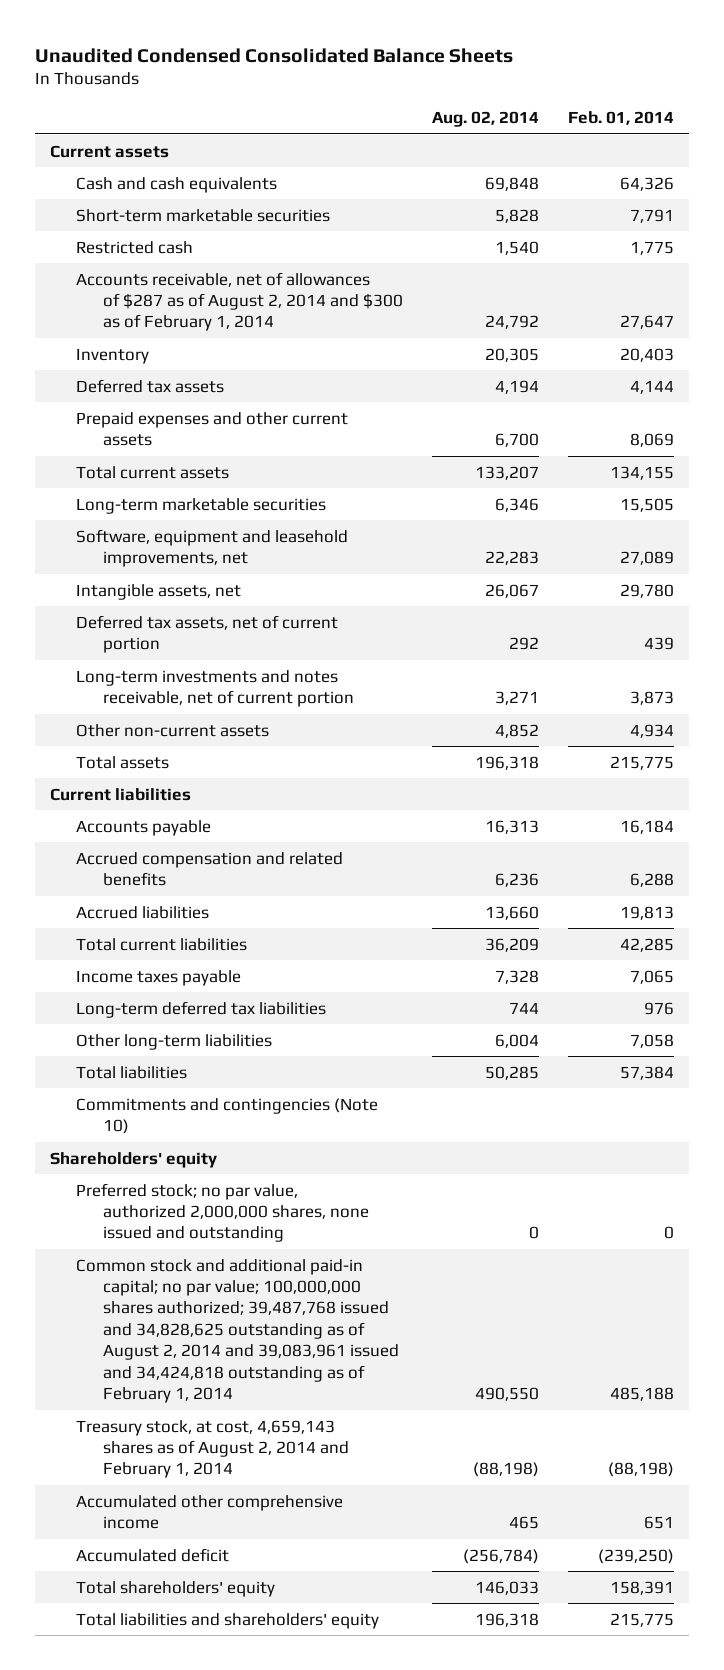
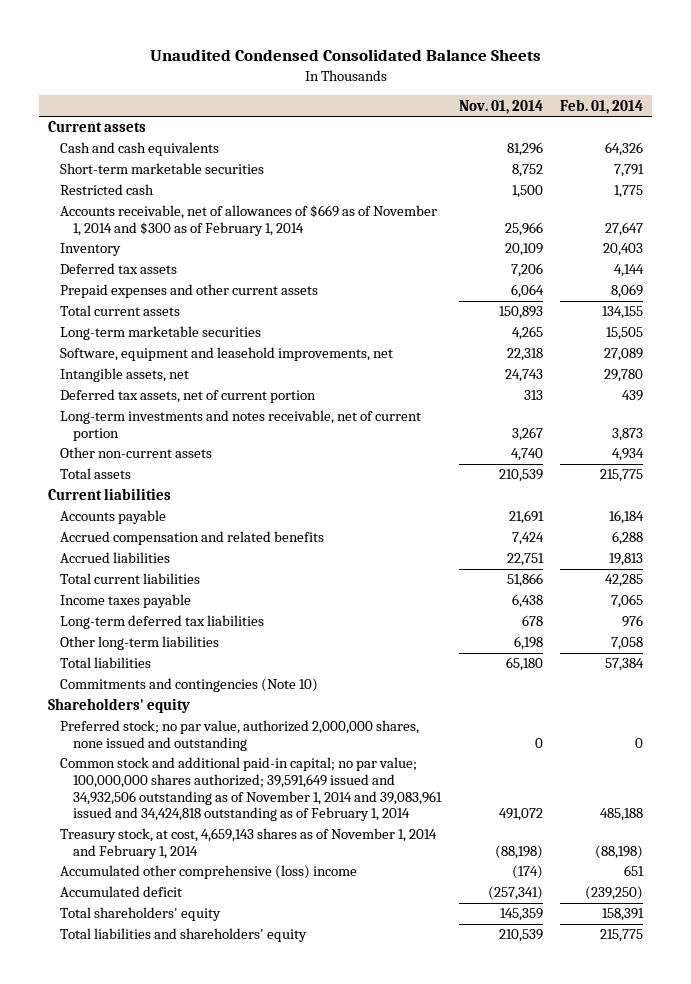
- | Aug. 02, 2014 | Feb. 01, 2014
+ | Nov. 01, 2014 | Feb. 01, 2014
- Accounts receivable, net of allowances of $287 as of August 2, 2014 and $300 as of February 1, 2014 | 24,792 | 27,647
+ Accounts receivable, net of allowances of $669 as of November 1, 2014 and $300 as of February 1, 2014 | 25,966 | 27,647
- Common stock and additional paid-in capital; no par value; 100,000,000 shares authorized; 39,487,768 issued and 34,828,625 outstanding as of August 2, 2014 and 39,083,961 issued and 34,424,818 outstanding as of February 1, 2014 | 490,550 | 485,188
- Treasury stock, at cost, 4,659,143 shares as of August 2, 2014 and February 1, 2014 | (88,198) | (88,198)
- Accumulated other comprehensive income | 465 | 651
+ Common stock and additional paid-in capital; no par value; 100,000,000 shares authorized; 39,591,649 issued and 34,932,506 outstanding as of November 1, 2014 and 39,083,961 issued and 34,424,818 outstanding as of February 1, 2014 | 491,072 | 485,188
+ Treasury stock, at cost, 4,659,143 shares as of November 1, 2014 and February 1, 2014 | (88,198) | (88,198)
+ Accumulated other comprehensive (loss) income | (174) | 651

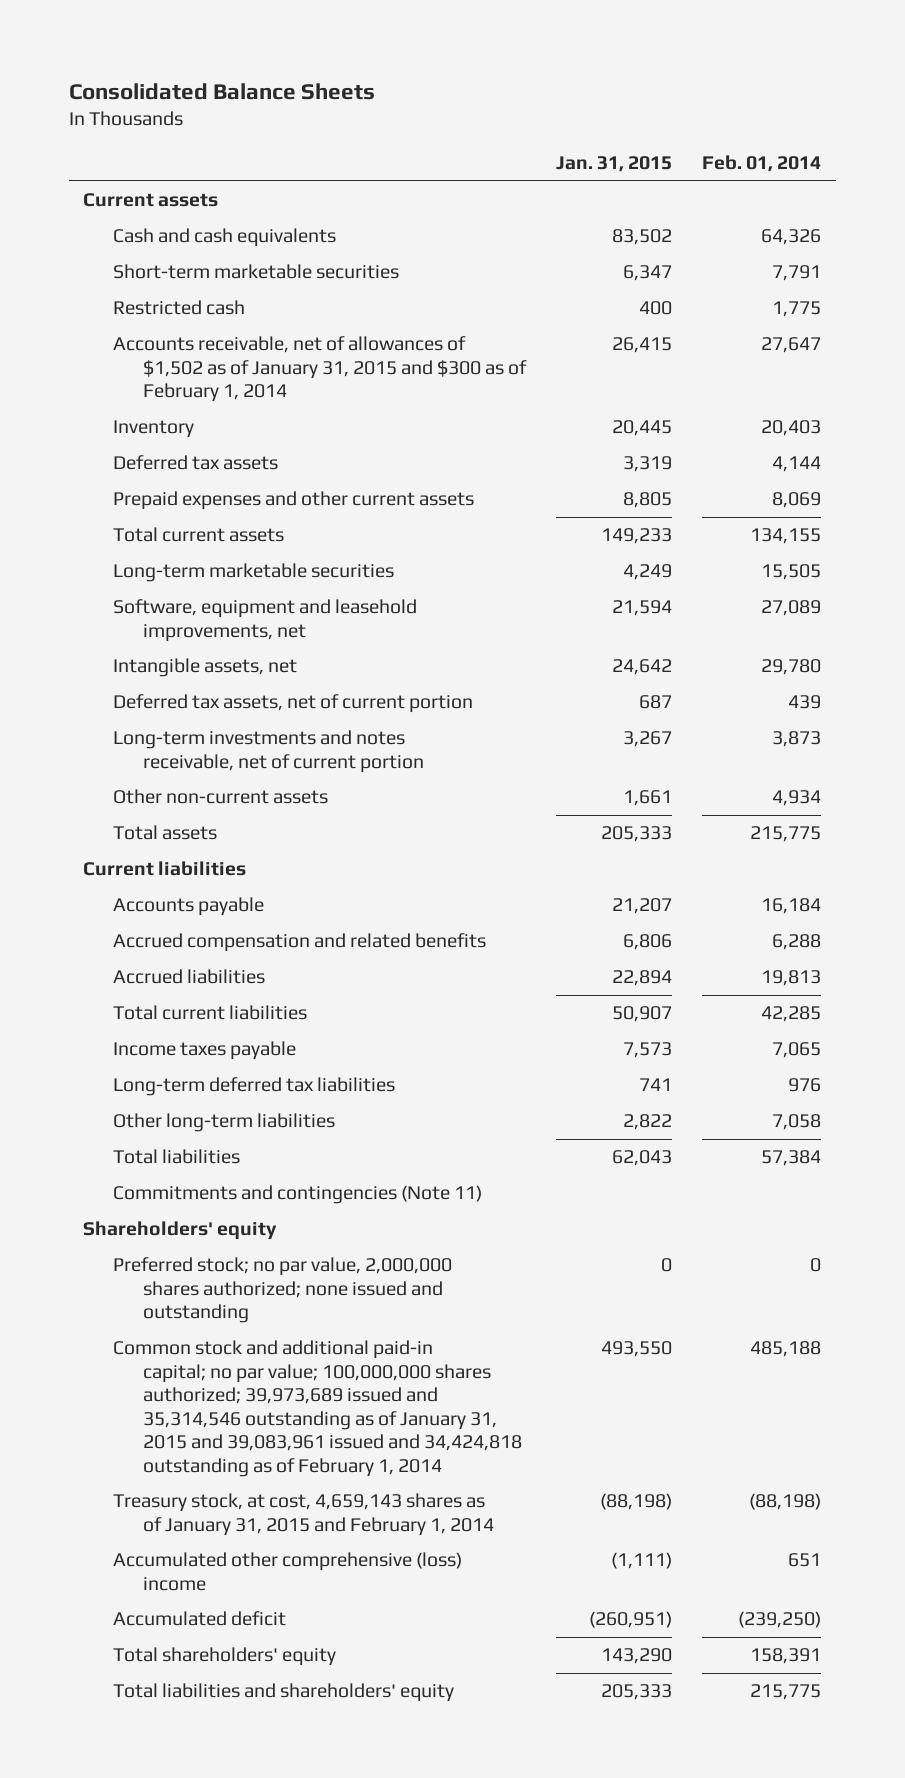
- Unaudited Condensed Consolidated Balance Sheets
+ Consolidated Balance Sheets
- | Nov. 01, 2014 | Feb. 01, 2014
+ | Jan. 31, 2015 | Feb. 01, 2014
- Accounts receivable, net of allowances of $669 as of November 1, 2014 and $300 as of February 1, 2014 | 25,966 | 27,647
+ Accounts receivable, net of allowances of $1,502 as of January 31, 2015 and $300 as of February 1, 2014 | 26,415 | 27,647
- Commitments and contingencies (Note 10)
+ Commitments and contingencies (Note 11)
- Preferred stock; no par value, authorized 2,000,000 shares, none issued and outstanding | 0 | 0
- Common stock and additional paid-in capital; no par value; 100,000,000 shares authorized; 39,591,649 issued and 34,932,506 outstanding as of November 1, 2014 and 39,083,961 issued and 34,424,818 outstanding as of February 1, 2014 | 491,072 | 485,188
- Treasury stock, at cost, 4,659,143 shares as of November 1, 2014 and February 1, 2014 | (88,198) | (88,198)
+ Preferred stock; no par value, 2,000,000 shares authorized; none issued and outstanding | 0 | 0
+ Common stock and additional paid-in capital; no par value; 100,000,000 shares authorized; 39,973,689 issued and 35,314,546 outstanding as of January 31, 2015 and 39,083,961 issued and 34,424,818 outstanding as of February 1, 2014 | 493,550 | 485,188
+ Treasury stock, at cost, 4,659,143 shares as of January 31, 2015 and February 1, 2014 | (88,198) | (88,198)

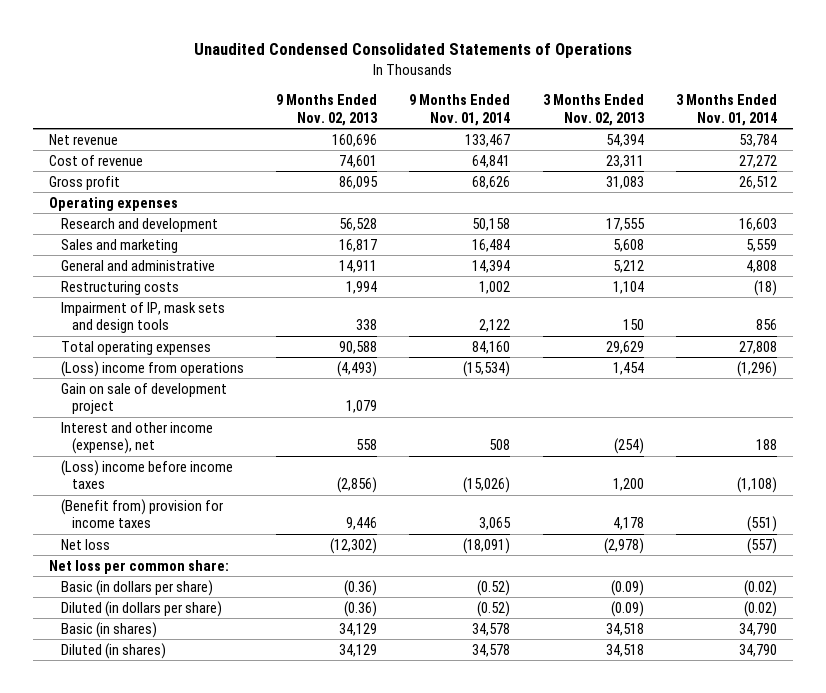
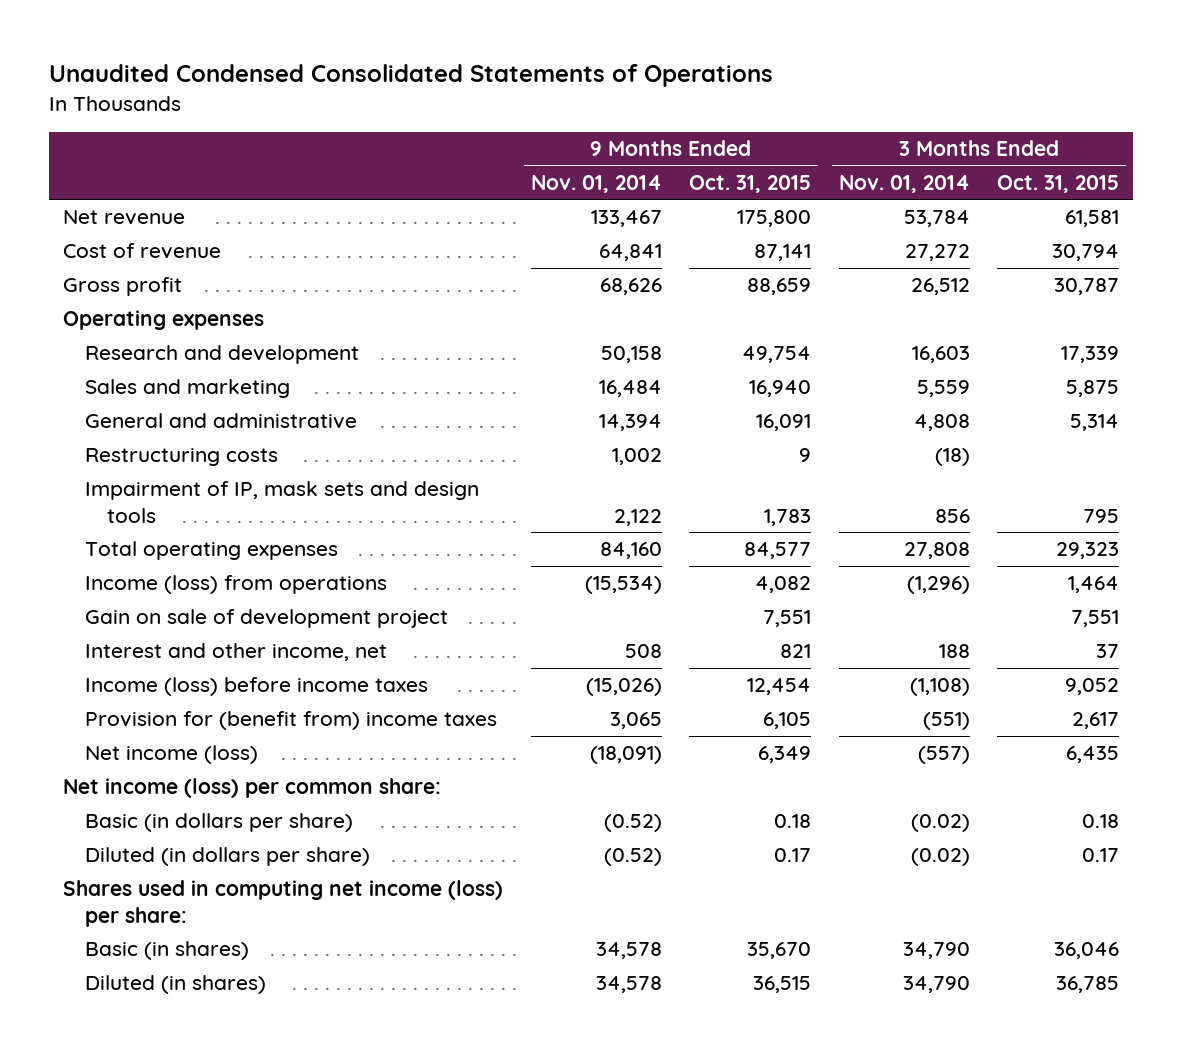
- | 9 Months Ended Nov. 02, 2013 | 9 Months Ended Nov. 01, 2014 | 3 Months Ended Nov. 02, 2013 | 3 Months Ended Nov. 01, 2014
+ | 9 Months Ended Nov. 01, 2014 | 9 Months Ended Oct. 31, 2015 | 3 Months Ended Nov. 01, 2014 | 3 Months Ended Oct. 31, 2015
- (Loss) income from operations | (4,493) | (15,534) | 1,454 | (1,296)
+ Income (loss) from operations | (15,534) | 4,082 | (1,296) | 1,464
- Interest and other income (expense), net | 558 | 508 | (254) | 188
- (Loss) income before income taxes | (2,856) | (15,026) | 1,200 | (1,108)
- (Benefit from) provision for income taxes | 9,446 | 3,065 | 4,178 | (551)
- Net loss | (12,302) | (18,091) | (2,978) | (557)
- Net loss per common share:
+ Interest and other income, net | 508 | 821 | 188 | 37
+ Income (loss) before income taxes | (15,026) | 12,454 | (1,108) | 9,052
+ Provision for (benefit from) income taxes | 3,065 | 6,105 | (551) | 2,617
+ Net income (loss) | (18,091) | 6,349 | (557) | 6,435
+ Net income (loss) per common share:
+ Shares used in computing net income (loss) per share:

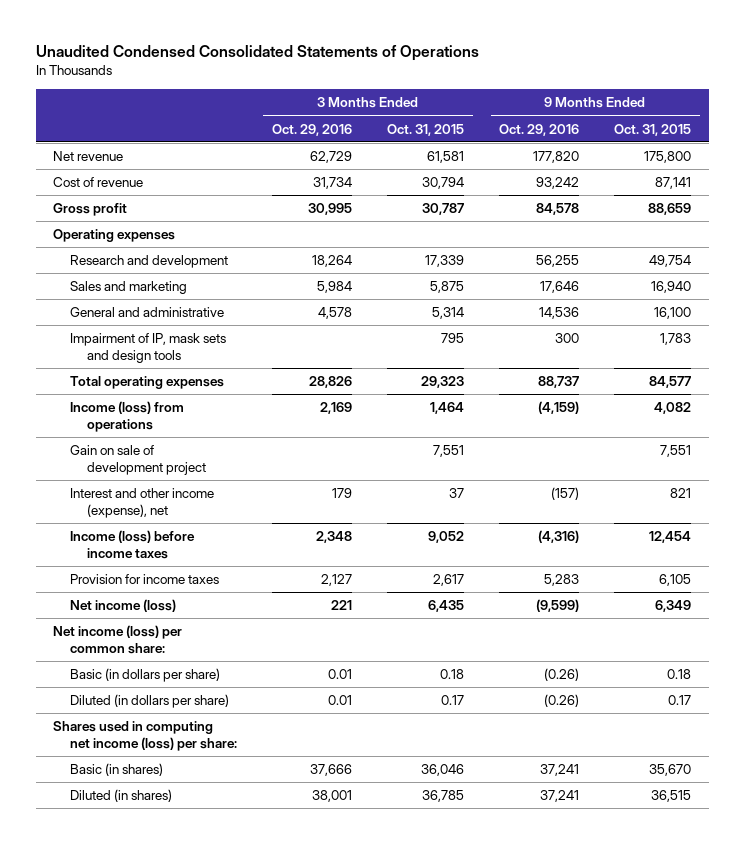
- | 9 Months Ended Nov. 01, 2014 | 9 Months Ended Oct. 31, 2015 | 3 Months Ended Nov. 01, 2014 | 3 Months Ended Oct. 31, 2015
+ | 3 Months Ended Oct. 29, 2016 | 3 Months Ended Oct. 31, 2015 | 9 Months Ended Oct. 29, 2016 | 9 Months Ended Oct. 31, 2015
- General and administrative | 14,394 | 16,091 | 4,808 | 5,314
- Restructuring costs | 1,002 | 9 | (18) |
+ General and administrative | 4,578 | 5,314 | 14,536 | 16,100
- Interest and other income, net | 508 | 821 | 188 | 37
+ Interest and other income (expense), net | 179 | 37 | (157) | 821
- Provision for (benefit from) income taxes | 3,065 | 6,105 | (551) | 2,617
+ Provision for income taxes | 2,127 | 2,617 | 5,283 | 6,105

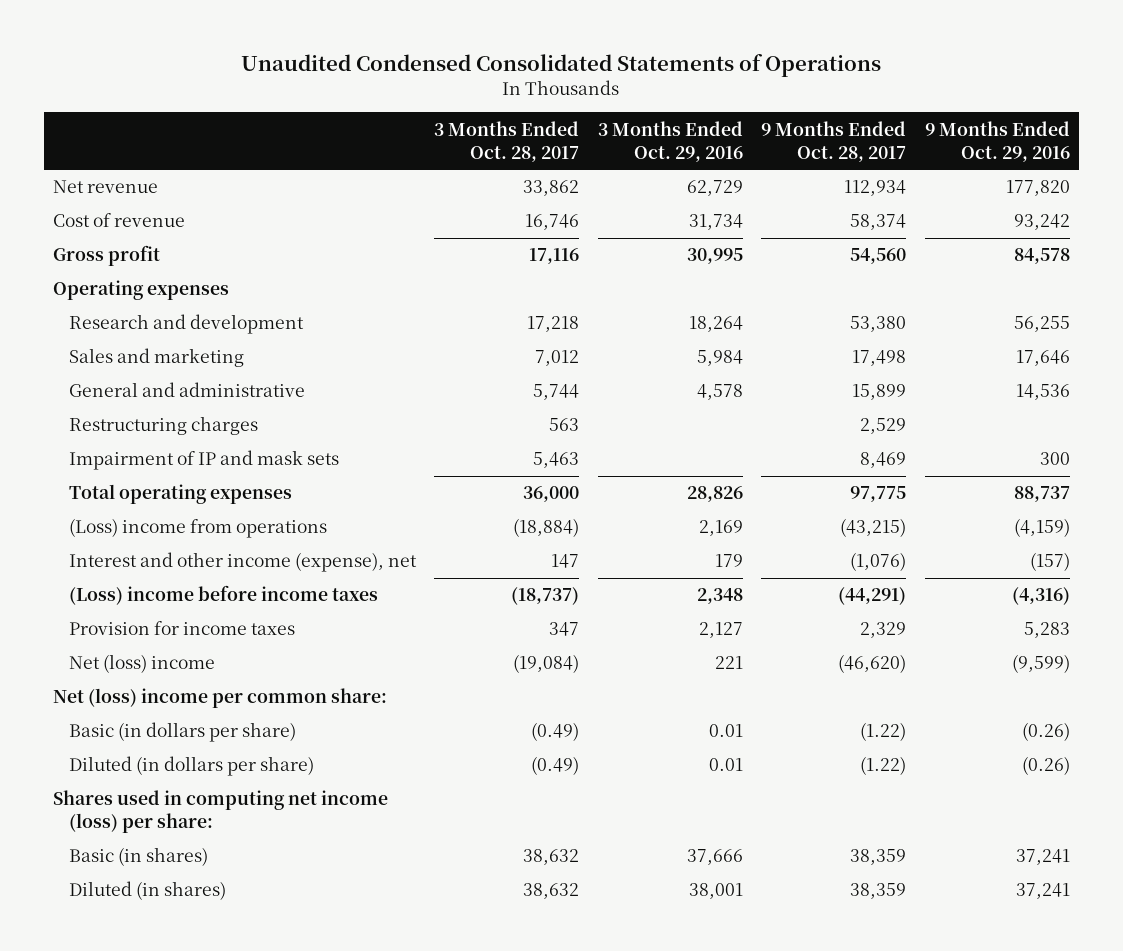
- | 3 Months Ended Oct. 29, 2016 | 3 Months Ended Oct. 31, 2015 | 9 Months Ended Oct. 29, 2016 | 9 Months Ended Oct. 31, 2015
+ | 3 Months Ended Oct. 28, 2017 | 3 Months Ended Oct. 29, 2016 | 9 Months Ended Oct. 28, 2017 | 9 Months Ended Oct. 29, 2016
- Impairment of IP, mask sets and design tools | | 795 | 300 | 1,783
+ Restructuring charges | 563 | | 2,529 |
+ Impairment of IP and mask sets | 5,463 | | 8,469 | 300
- Income (loss) from operations | 2,169 | 1,464 | (4,159) | 4,082
- Gain on sale of development project | | 7,551 | | 7,551
+ (Loss) income from operations | (18,884) | 2,169 | (43,215) | (4,159)
- Income (loss) before income taxes | 2,348 | 9,052 | (4,316) | 12,454
+ (Loss) income before income taxes | (18,737) | 2,348 | (44,291) | (4,316)
- Net income (loss) | 221 | 6,435 | (9,599) | 6,349
- Net income (loss) per common share:
+ Net (loss) income | (19,084) | 221 | (46,620) | (9,599)
+ Net (loss) income per common share:

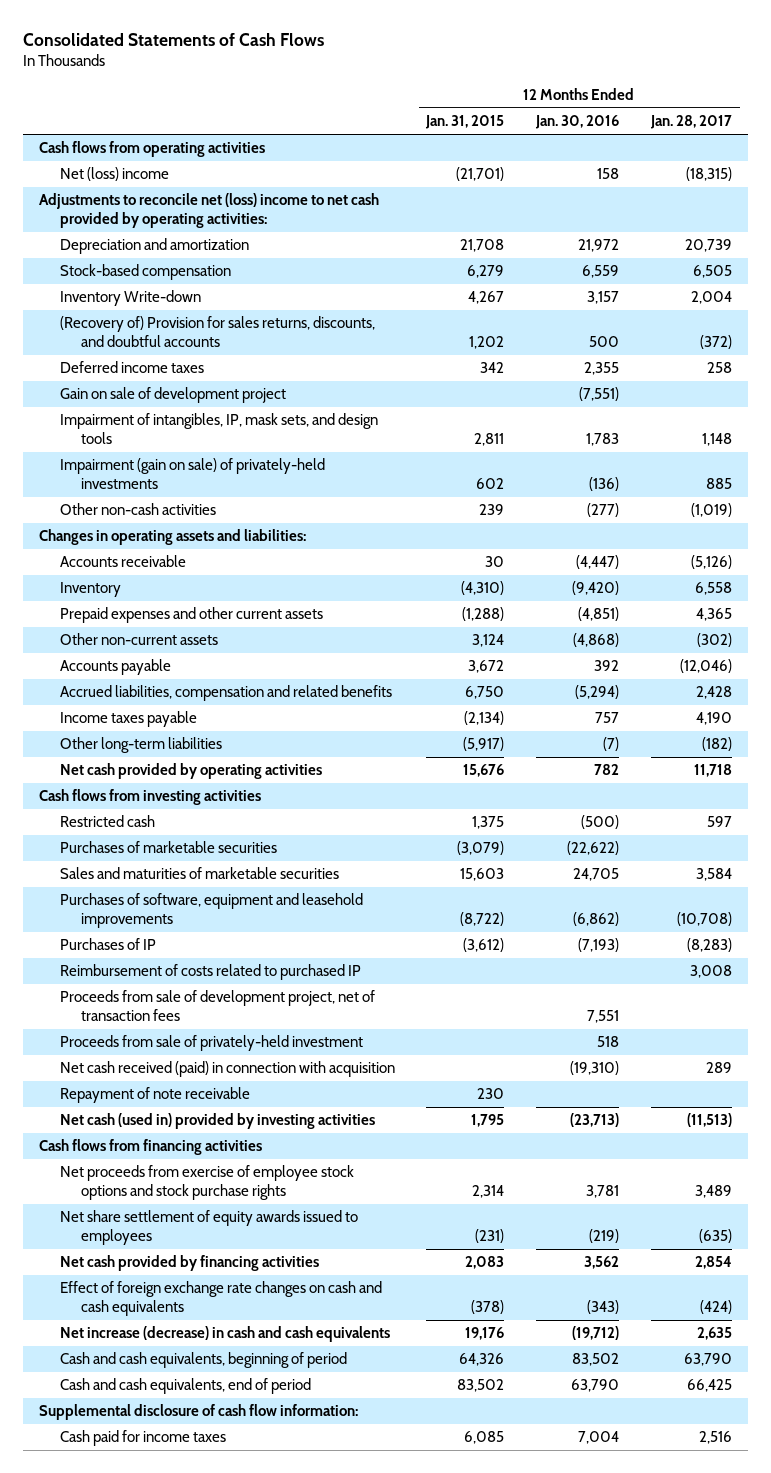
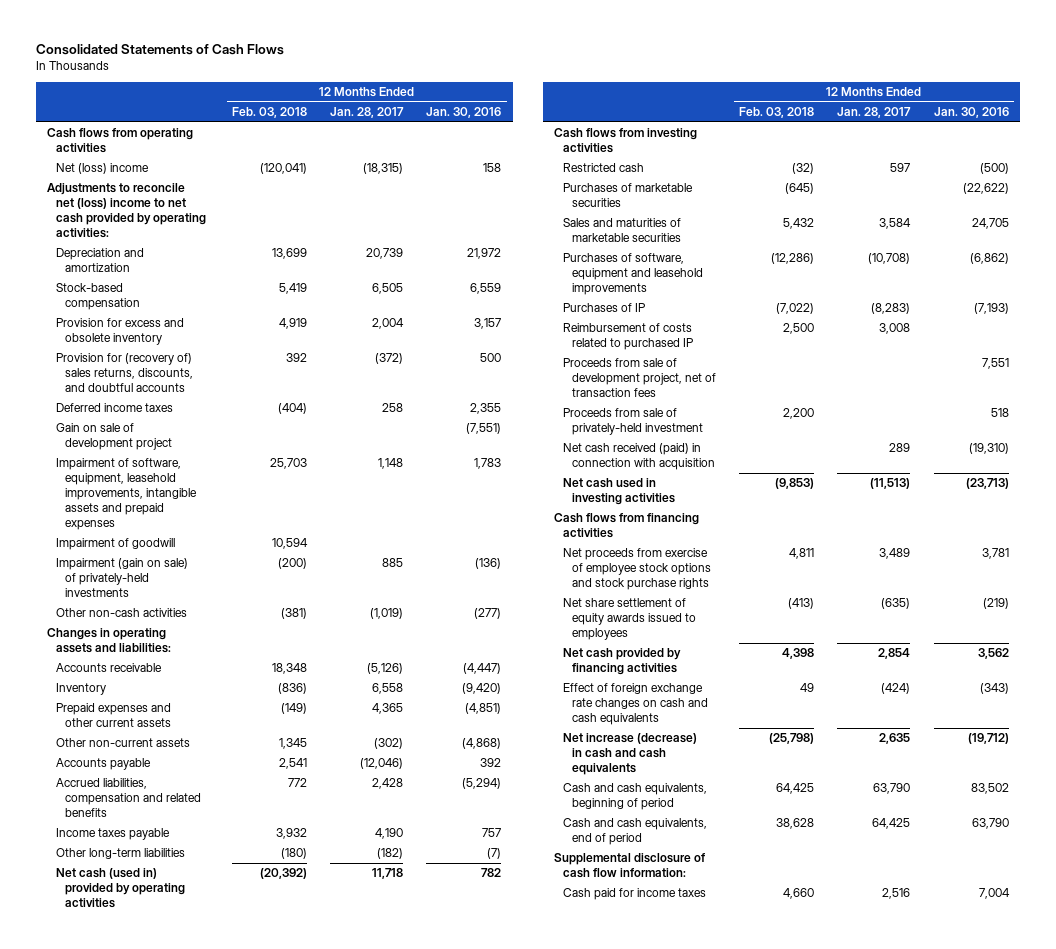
- | 12 Months Ended Jan. 31, 2015 | 12 Months Ended Jan. 30, 2016 | 12 Months Ended Jan. 28, 2017
+ | 12 Months Ended Feb. 03, 2018 | 12 Months Ended Jan. 28, 2017 | 12 Months Ended Jan. 30, 2016
- Inventory Write-down | 4,267 | 3,157 | 2,004
- (Recovery of) Provision for sales returns, discounts, and doubtful accounts | 1,202 | 500 | (372)
+ Provision for excess and obsolete inventory | 4,919 | 2,004 | 3,157
+ Provision for (recovery of) sales returns, discounts, and doubtful accounts | 392 | (372) | 500
- Impairment of intangibles, IP, mask sets, and design tools | 2,811 | 1,783 | 1,148
+ Impairment of software, equipment, leasehold improvements, intangible assets and prepaid expenses | 25,703 | 1,148 | 1,783
+ Impairment of goodwill | 10,594 | |
- Net cash provided by operating activities | 15,676 | 782 | 11,718
+ Net cash (used in) provided by operating activities | (20,392) | 11,718 | 782
- Repayment of note receivable | 230 | |
- Net cash (used in) provided by investing activities | 1,795 | (23,713) | (11,513)
+ Net cash used in investing activities | (9,853) | (11,513) | (23,713)
- Cash and cash equivalents, end of period | 83,502 | 63,790 | 66,425
+ Cash and cash equivalents, end of period | 38,628 | 64,425 | 63,790

